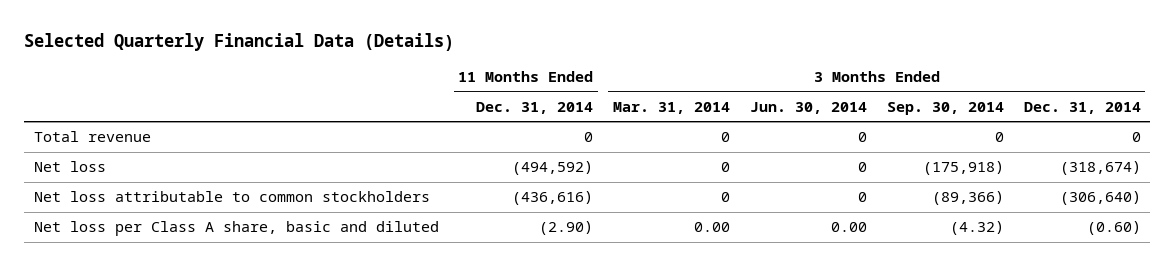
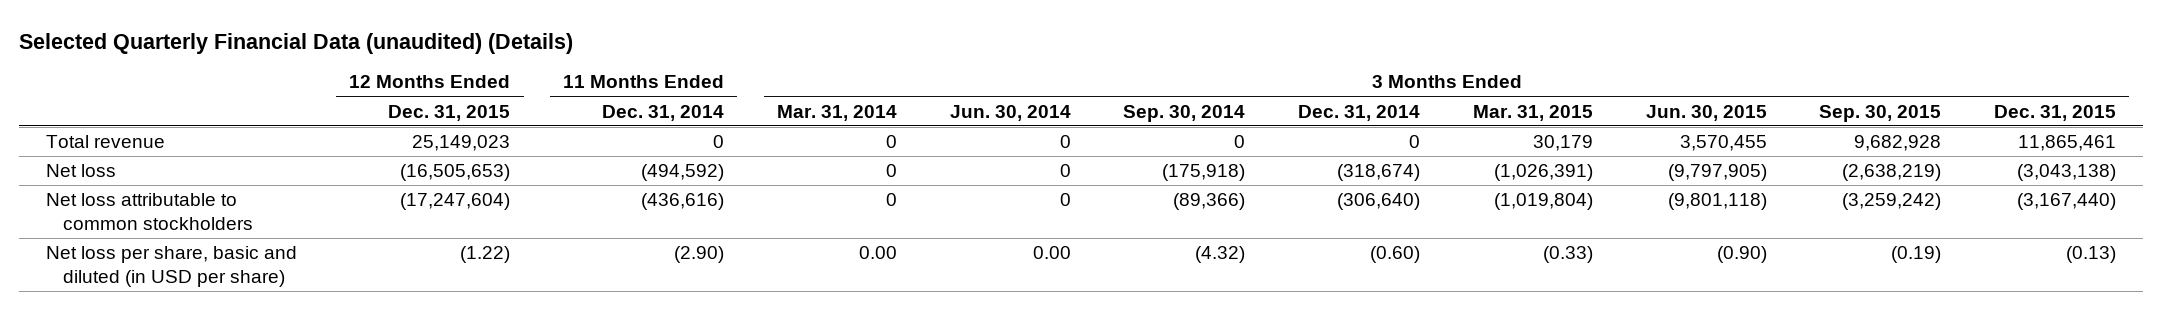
- Selected Quarterly Financial Data (Details)
+ Selected Quarterly Financial Data (unaudited) (Details)
- | 11 Months Ended Dec. 31, 2014 | 3 Months Ended Mar. 31, 2014 | 3 Months Ended Jun. 30, 2014 | 3 Months Ended Sep. 30, 2014 | 3 Months Ended Dec. 31, 2014
+ | 12 Months Ended Dec. 31, 2015 | 11 Months Ended Dec. 31, 2014 | 3 Months Ended Mar. 31, 2014 | 3 Months Ended Jun. 30, 2014 | 3 Months Ended Sep. 30, 2014 | 3 Months Ended Dec. 31, 2014 | 3 Months Ended Mar. 31, 2015 | 3 Months Ended Jun. 30, 2015 | 3 Months Ended Sep. 30, 2015 | 3 Months Ended Dec. 31, 2015
- Net loss per Class A share, basic and diluted | (2.90) | 0.00 | 0.00 | (4.32) | (0.60)
+ Net loss per share, basic and diluted (in USD per share) | (1.22) | (2.90) | 0.00 | 0.00 | (4.32) | (0.60) | (0.33) | (0.90) | (0.19) | (0.13)

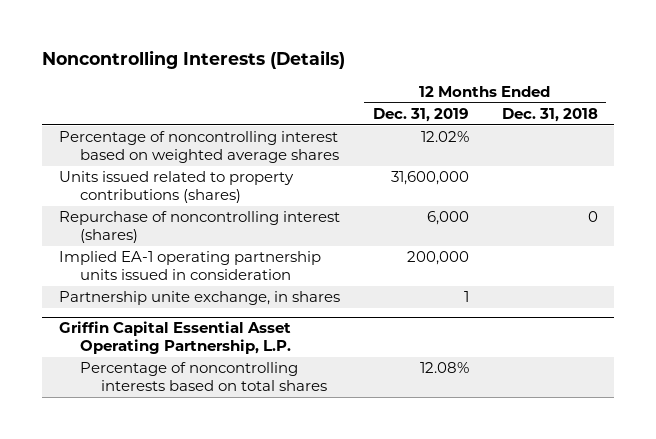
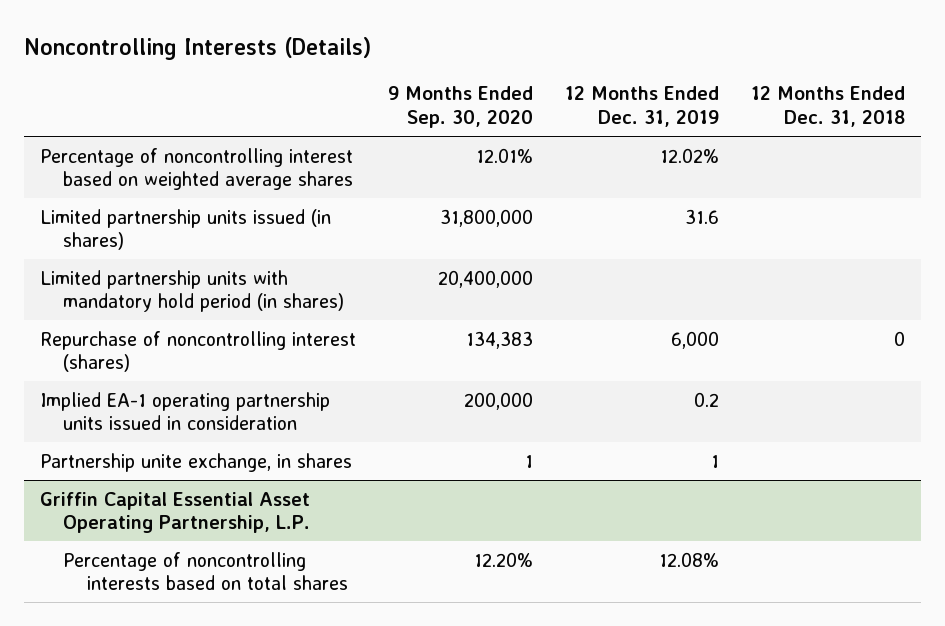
- | 12 Months Ended Dec. 31, 2019 | 12 Months Ended Dec. 31, 2018
+ | 9 Months Ended Sep. 30, 2020 | 12 Months Ended Dec. 31, 2019 | 12 Months Ended Dec. 31, 2018
- Units issued related to property contributions (shares) | 31,600,000 |
+ Limited partnership units issued (in shares) | 31,800,000 | 31.6 |
+ Limited partnership units with mandatory hold period (in shares) | 20,400,000 | |
- Implied EA-1 operating partnership units issued in consideration | 200,000 |
+ Implied EA-1 operating partnership units issued in consideration | 200,000 | 0.2 |

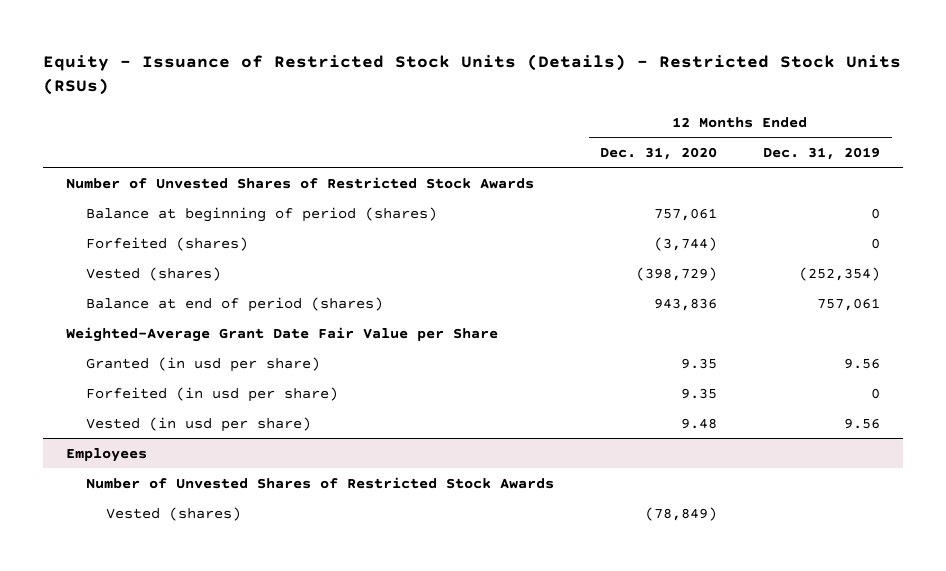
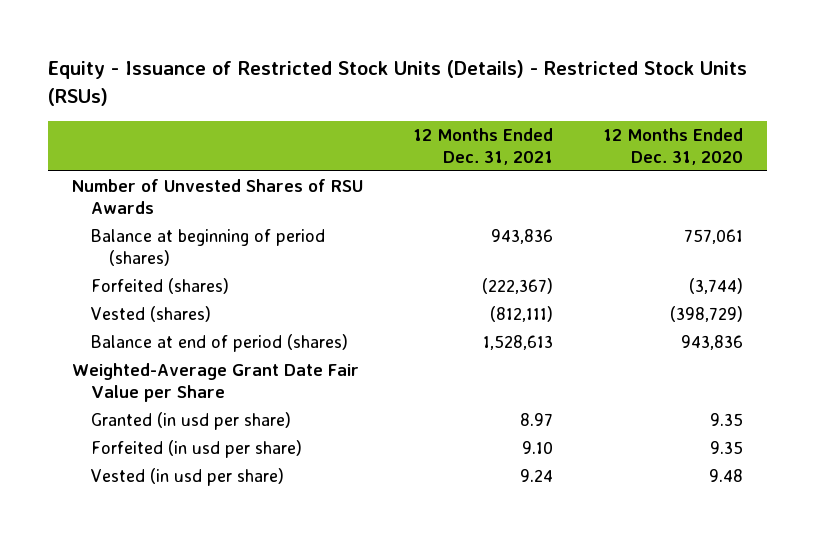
- | 12 Months Ended Dec. 31, 2020 | 12 Months Ended Dec. 31, 2019
+ | 12 Months Ended Dec. 31, 2021 | 12 Months Ended Dec. 31, 2020
- Number of Unvested Shares of Restricted Stock Awards
+ Number of Unvested Shares of RSU Awards
- Employees
- Number of Unvested Shares of Restricted Stock Awards
- Vested (shares) | (78,849) |

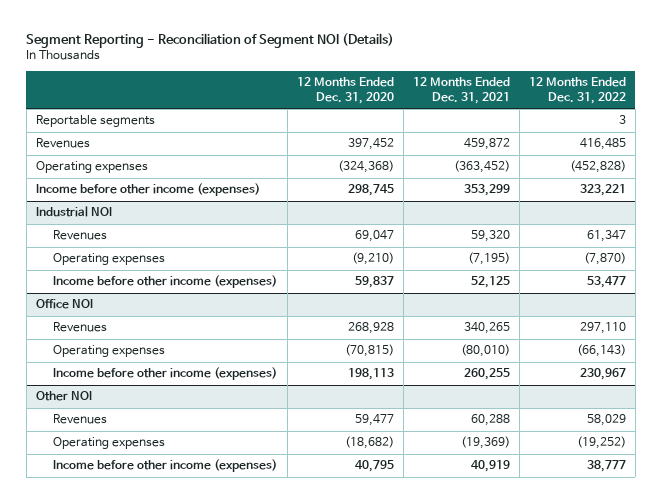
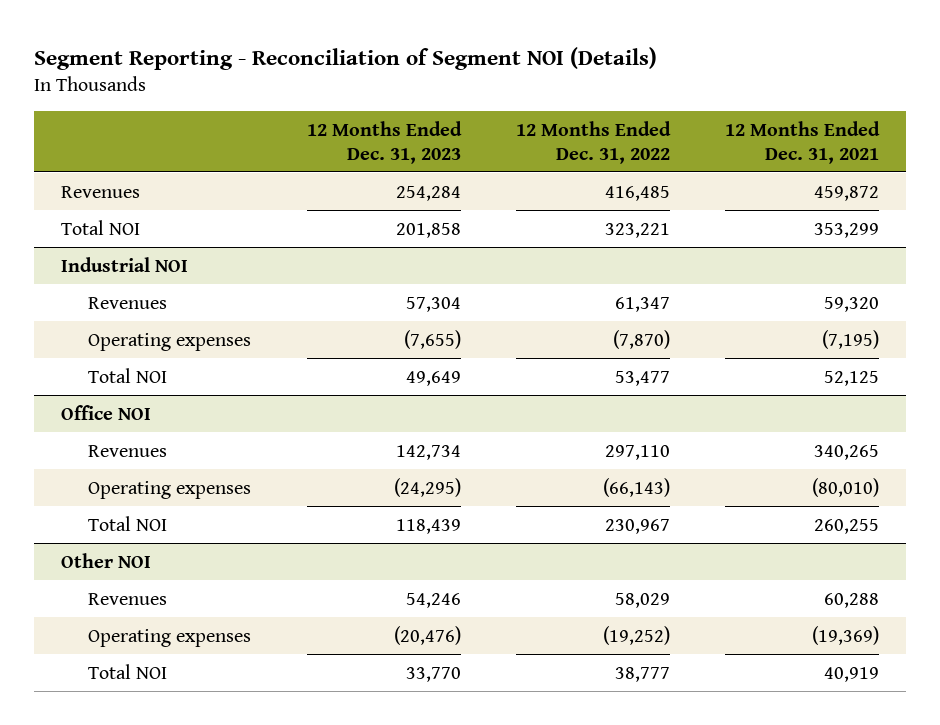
- | 12 Months Ended Dec. 31, 2020 | 12 Months Ended Dec. 31, 2021 | 12 Months Ended Dec. 31, 2022
+ | 12 Months Ended Dec. 31, 2023 | 12 Months Ended Dec. 31, 2022 | 12 Months Ended Dec. 31, 2021
- Reportable segments | | | 3
- Operating expenses | (324,368) | (363,452) | (452,828)
- Income before other income (expenses) | 298,745 | 353,299 | 323,221
+ Total NOI | 201,858 | 323,221 | 353,299
@ Industrial NOI
- Income before other income (expenses) | 59,837 | 52,125 | 53,477
+ Total NOI | 49,649 | 53,477 | 52,125
@ Office NOI
- Income before other income (expenses) | 198,113 | 260,255 | 230,967
+ Total NOI | 118,439 | 230,967 | 260,255
@ Other NOI
- Income before other income (expenses) | 40,795 | 40,919 | 38,777
+ Total NOI | 33,770 | 38,777 | 40,919

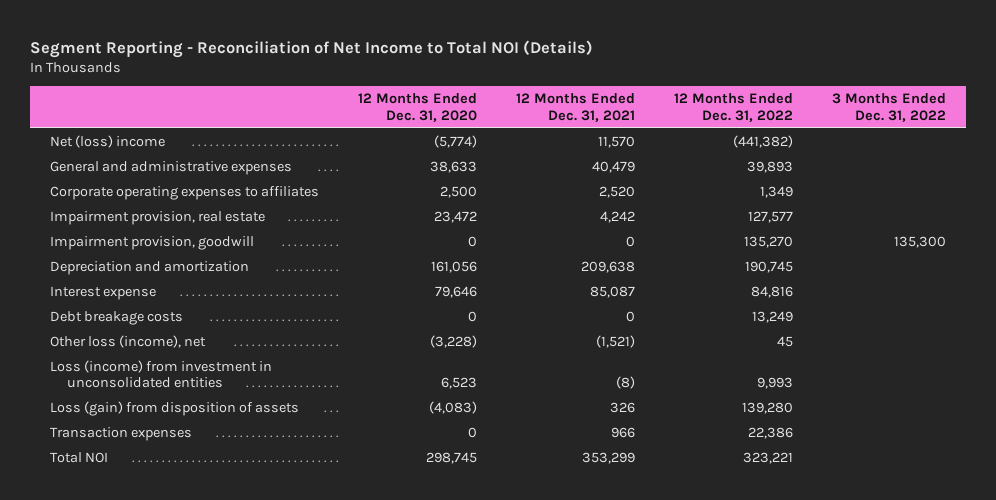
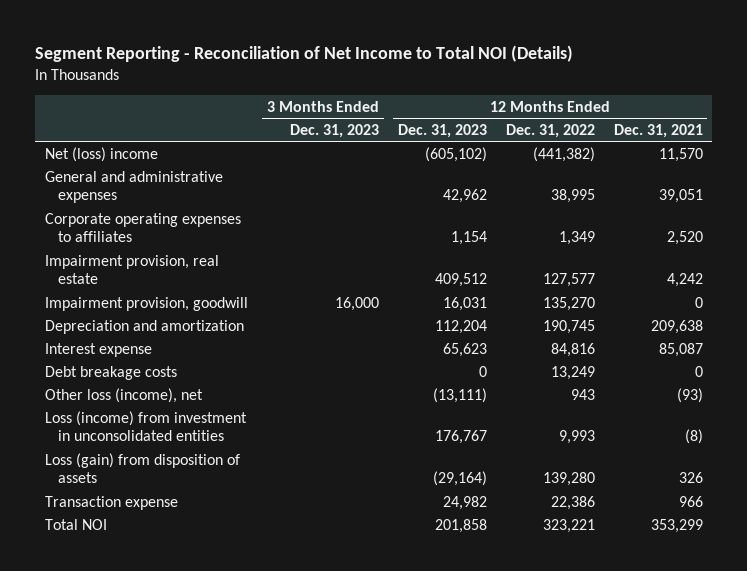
- | 12 Months Ended Dec. 31, 2020 | 12 Months Ended Dec. 31, 2021 | 12 Months Ended Dec. 31, 2022 | 3 Months Ended Dec. 31, 2022
+ | 3 Months Ended Dec. 31, 2023 | 12 Months Ended Dec. 31, 2023 | 12 Months Ended Dec. 31, 2022 | 12 Months Ended Dec. 31, 2021
- General and administrative expenses | 38,633 | 40,479 | 39,893 |
+ General and administrative expenses | | 42,962 | 38,995 | 39,051
- Other loss (income), net | (3,228) | (1,521) | 45 |
+ Other loss (income), net | | (13,111) | 943 | (93)
- Transaction expenses | 0 | 966 | 22,386 |
+ Transaction expense | | 24,982 | 22,386 | 966

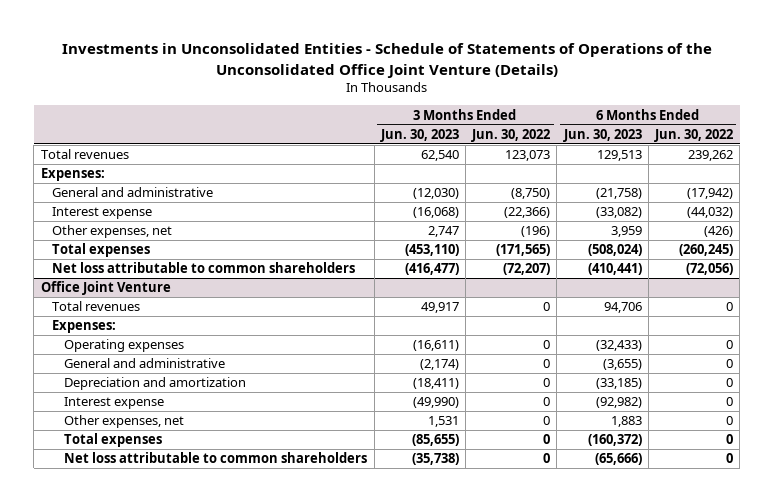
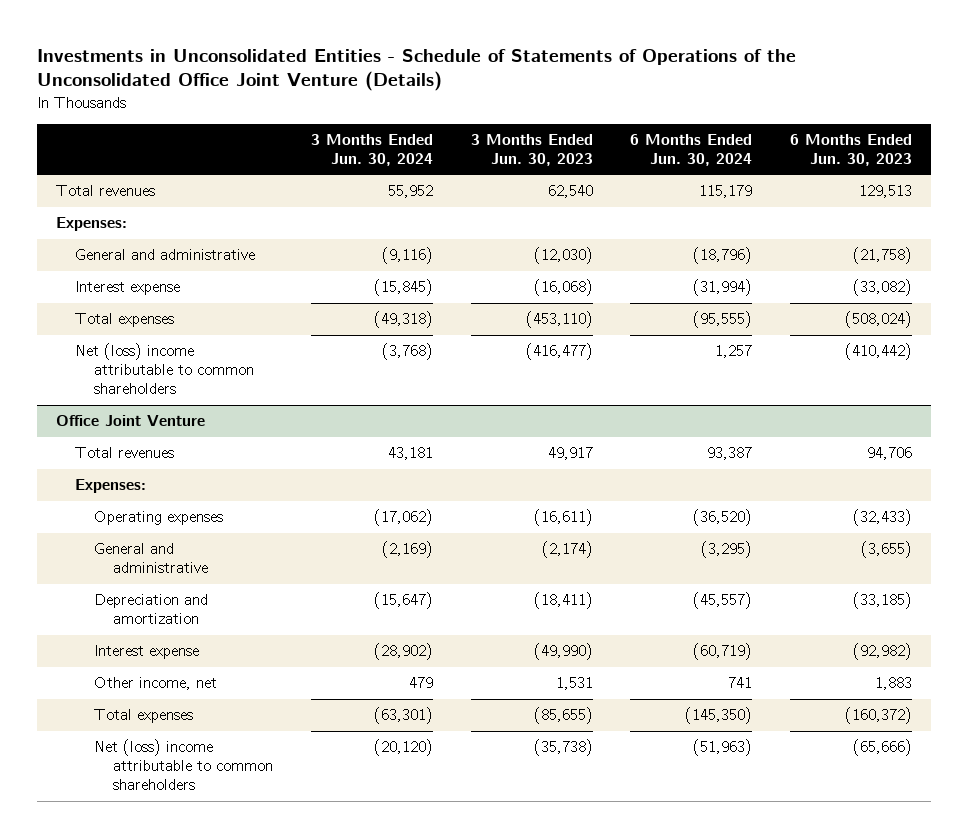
- | 3 Months Ended Jun. 30, 2023 | 3 Months Ended Jun. 30, 2022 | 6 Months Ended Jun. 30, 2023 | 6 Months Ended Jun. 30, 2022
+ | 3 Months Ended Jun. 30, 2024 | 3 Months Ended Jun. 30, 2023 | 6 Months Ended Jun. 30, 2024 | 6 Months Ended Jun. 30, 2023
- Other expenses, net | 2,747 | (196) | 3,959 | (426)
- Net loss attributable to common shareholders | (416,477) | (72,207) | (410,441) | (72,056)
+ Net (loss) income attributable to common shareholders | (3,768) | (416,477) | 1,257 | (410,442)
@ Office Joint Venture
- Other expenses, net | 1,531 | 0 | 1,883 | 0
+ Other income, net | 479 | 1,531 | 741 | 1,883
- Net loss attributable to common shareholders | (35,738) | 0 | (65,666) | 0
+ Net (loss) income attributable to common shareholders | (20,120) | (35,738) | (51,963) | (65,666)

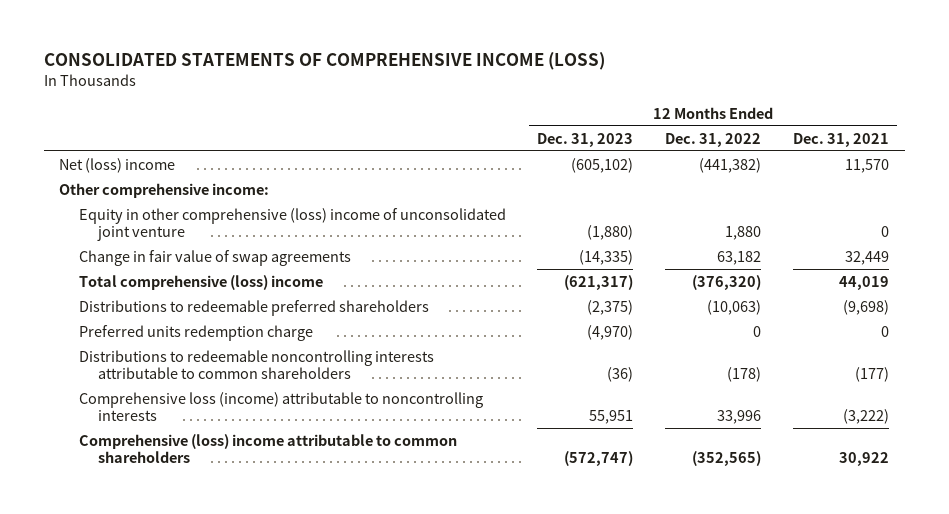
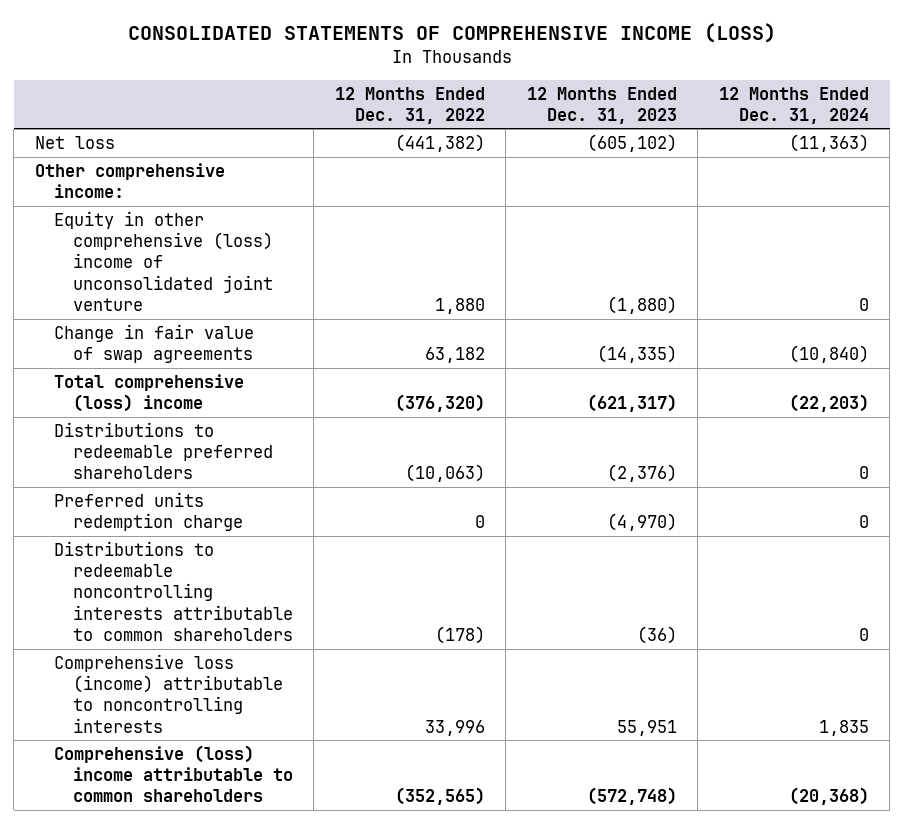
- | 12 Months Ended Dec. 31, 2023 | 12 Months Ended Dec. 31, 2022 | 12 Months Ended Dec. 31, 2021
+ | 12 Months Ended Dec. 31, 2022 | 12 Months Ended Dec. 31, 2023 | 12 Months Ended Dec. 31, 2024
- Net (loss) income | (605,102) | (441,382) | 11,570
+ Net loss | (441,382) | (605,102) | (11,363)
- Distributions to redeemable preferred shareholders | (2,375) | (10,063) | (9,698)
+ Distributions to redeemable preferred shareholders | (10,063) | (2,376) | 0
- Comprehensive (loss) income attributable to common shareholders | (572,747) | (352,565) | 30,922
+ Comprehensive (loss) income attributable to common shareholders | (352,565) | (572,748) | (20,368)

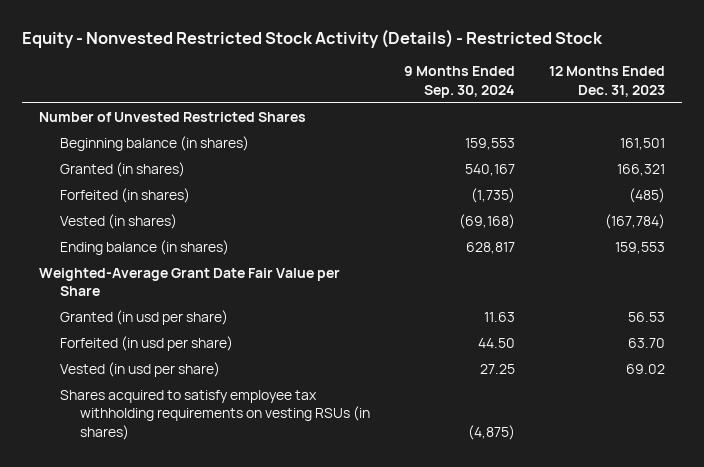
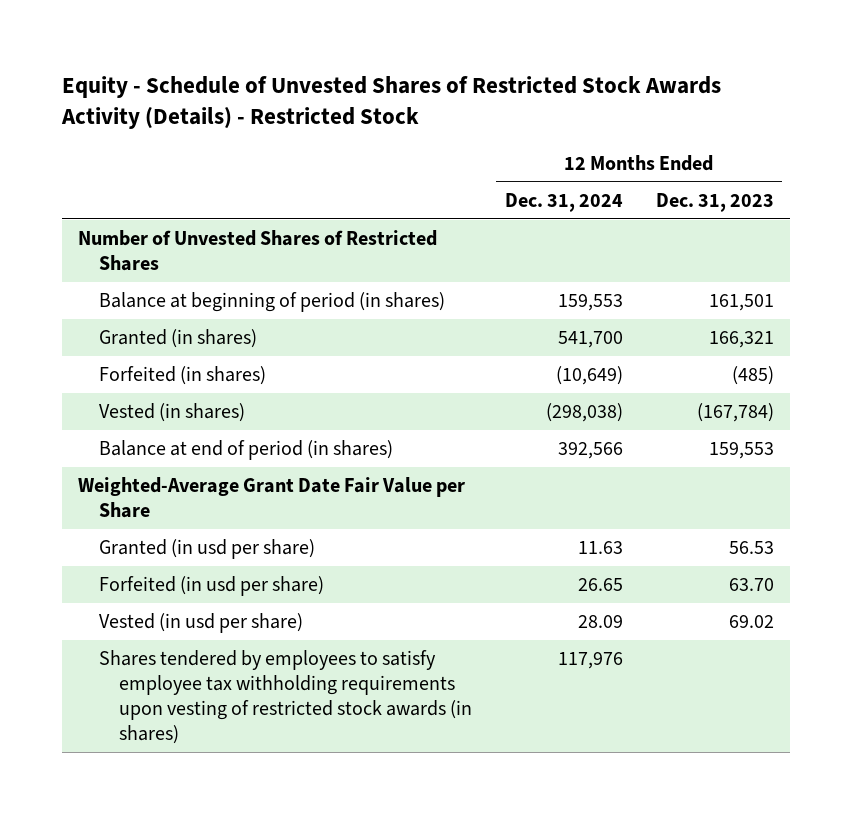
- Equity - Nonvested Restricted Stock Activity (Details) - Restricted Stock
+ Equity - Schedule of Unvested Shares of Restricted Stock Awards Activity (Details) - Restricted Stock
- | 9 Months Ended Sep. 30, 2024 | 12 Months Ended Dec. 31, 2023
+ | 12 Months Ended Dec. 31, 2024 | 12 Months Ended Dec. 31, 2023
- Number of Unvested Restricted Shares
- Beginning balance (in shares) | 159,553 | 161,501
+ Number of Unvested Shares of Restricted Shares
+ Balance at beginning of period (in shares) | 159,553 | 161,501
- Ending balance (in shares) | 628,817 | 159,553
+ Balance at end of period (in shares) | 392,566 | 159,553
- Shares acquired to satisfy employee tax withholding requirements on vesting RSUs (in shares) | (4,875) |
+ Shares tendered by employees to satisfy employee tax withholding requirements upon vesting of restricted stock awards (in shares) | 117,976 |

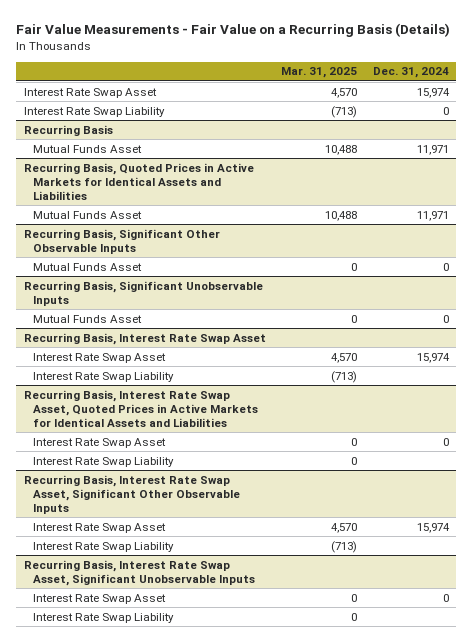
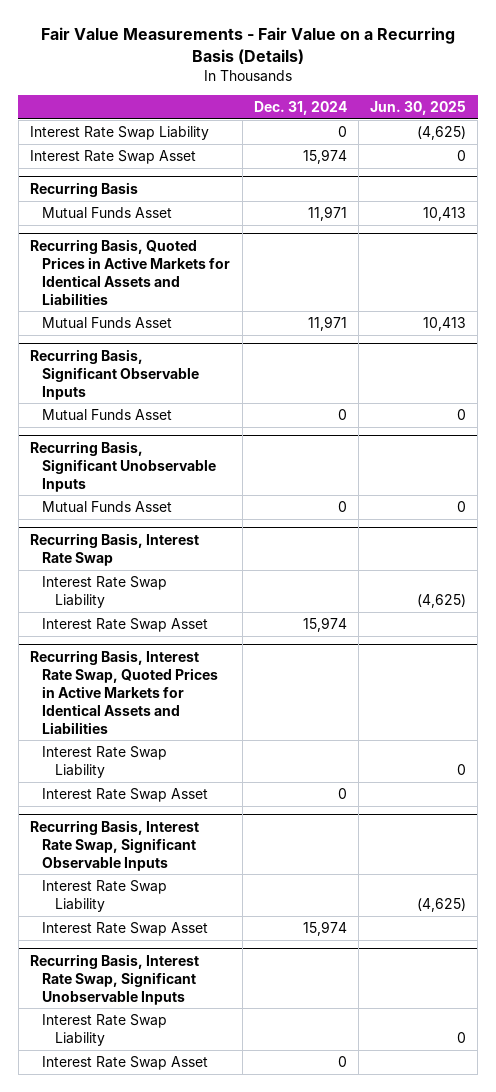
- | Mar. 31, 2025 | Dec. 31, 2024
+ | Dec. 31, 2024 | Jun. 30, 2025
moved down: Interest Rate Swap Asset | 15,974 | 0
- Recurring Basis, Significant Other Observable Inputs
+ Recurring Basis, Significant Observable Inputs
- Recurring Basis, Interest Rate Swap Asset
+ Recurring Basis, Interest Rate Swap
+ Interest Rate Swap Liability | | (4,625)
+ Recurring Basis, Interest Rate Swap, Quoted Prices in Active Markets for Identical Assets and Liabilities
- Recurring Basis, Interest Rate Swap Asset, Quoted Prices in Active Markets for Identical Assets and Liabilities
+ Recurring Basis, Interest Rate Swap, Significant Observable Inputs
- Recurring Basis, Interest Rate Swap Asset, Significant Other Observable Inputs
+ Recurring Basis, Interest Rate Swap, Significant Unobservable Inputs
- Recurring Basis, Interest Rate Swap Asset, Significant Unobservable Inputs
- Interest Rate Swap Liability | 0 |

